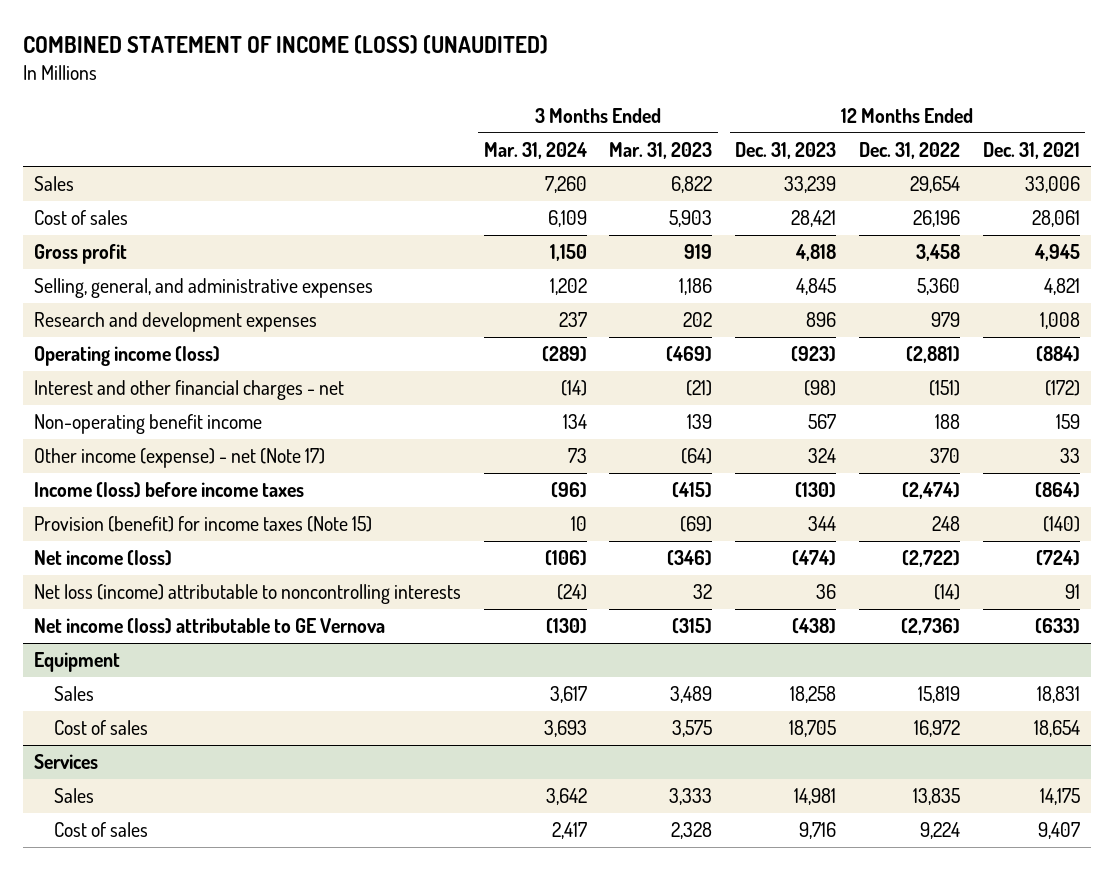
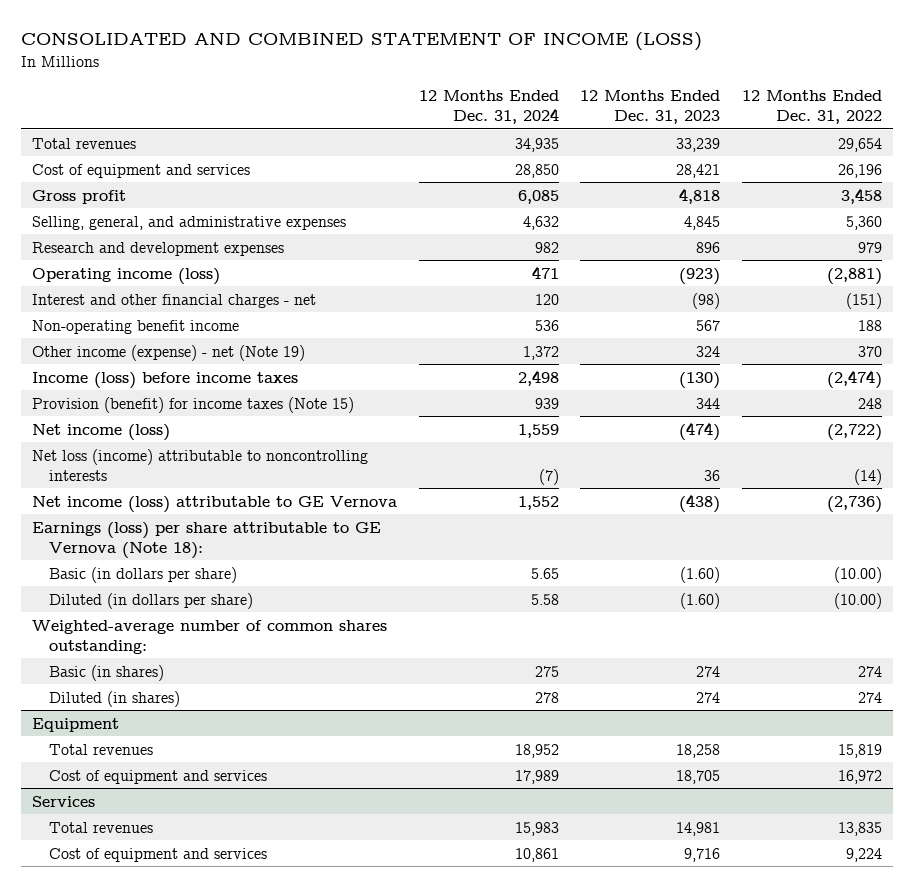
- COMBINED STATEMENT OF INCOME (LOSS) (UNAUDITED)
+ CONSOLIDATED AND COMBINED STATEMENT OF INCOME (LOSS)
- | 3 Months Ended Mar. 31, 2024 | 3 Months Ended Mar. 31, 2023 | 12 Months Ended Dec. 31, 2023 | 12 Months Ended Dec. 31, 2022 | 12 Months Ended Dec. 31, 2021
+ | 12 Months Ended Dec. 31, 2024 | 12 Months Ended Dec. 31, 2023 | 12 Months Ended Dec. 31, 2022
- Sales | 7,260 | 6,822 | 33,239 | 29,654 | 33,006
- Cost of sales | 6,109 | 5,903 | 28,421 | 26,196 | 28,061
+ Total revenues | 34,935 | 33,239 | 29,654
+ Cost of equipment and services | 28,850 | 28,421 | 26,196
- Other income (expense) - net (Note 17) | 73 | (64) | 324 | 370 | 33
+ Other income (expense) - net (Note 19) | 1,372 | 324 | 370
+ Earnings (loss) per share attributable to GE Vernova (Note 18):
+ Basic (in dollars per share) | 5.65 | (1.60) | (10.00)
+ Diluted (in dollars per share) | 5.58 | (1.60) | (10.00)
+ Weighted-average number of common shares outstanding:
+ Basic (in shares) | 275 | 274 | 274
+ Diluted (in shares) | 278 | 274 | 274
@ Equipment
- Sales | 3,617 | 3,489 | 18,258 | 15,819 | 18,831
- Cost of sales | 3,693 | 3,575 | 18,705 | 16,972 | 18,654
+ Total revenues | 18,952 | 18,258 | 15,819
+ Cost of equipment and services | 17,989 | 18,705 | 16,972
@ Services
- Sales | 3,642 | 3,333 | 14,981 | 13,835 | 14,175
- Cost of sales | 2,417 | 2,328 | 9,716 | 9,224 | 9,407
+ Total revenues | 15,983 | 14,981 | 13,835
+ Cost of equipment and services | 10,861 | 9,716 | 9,224

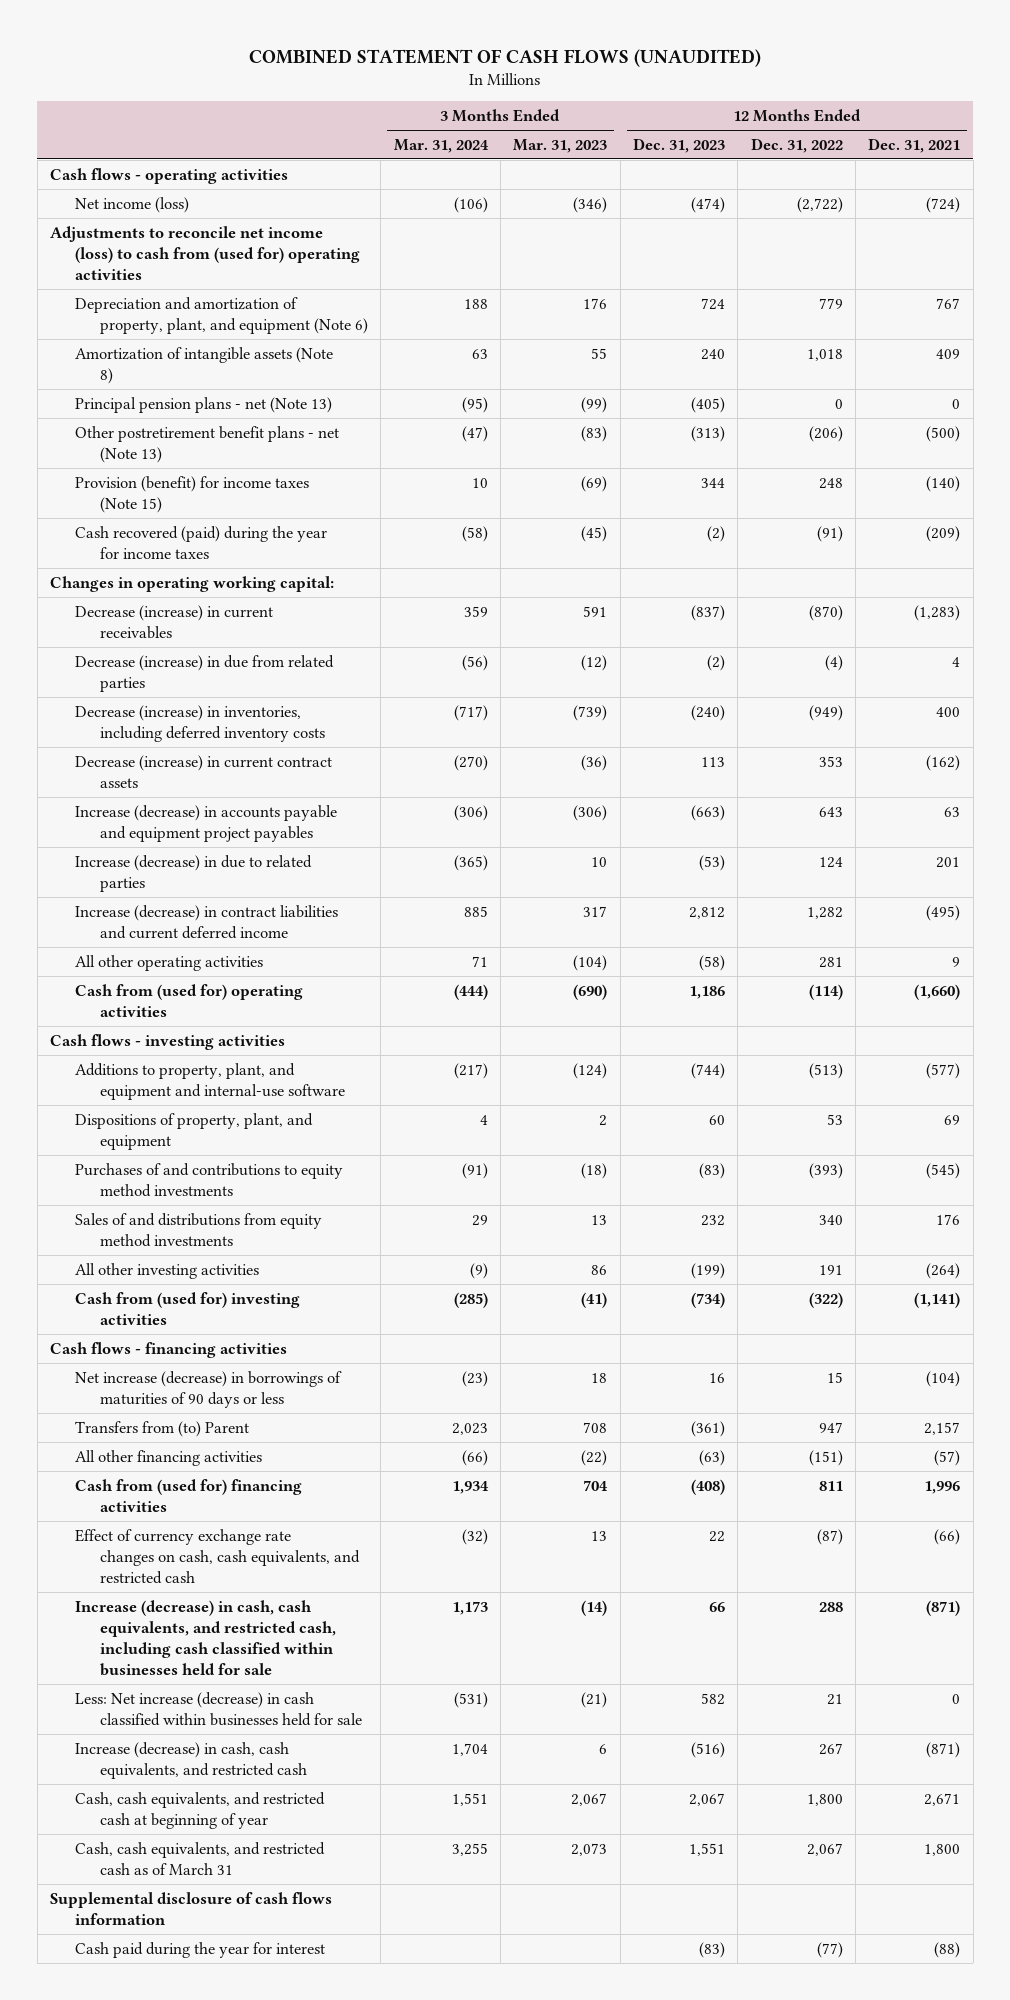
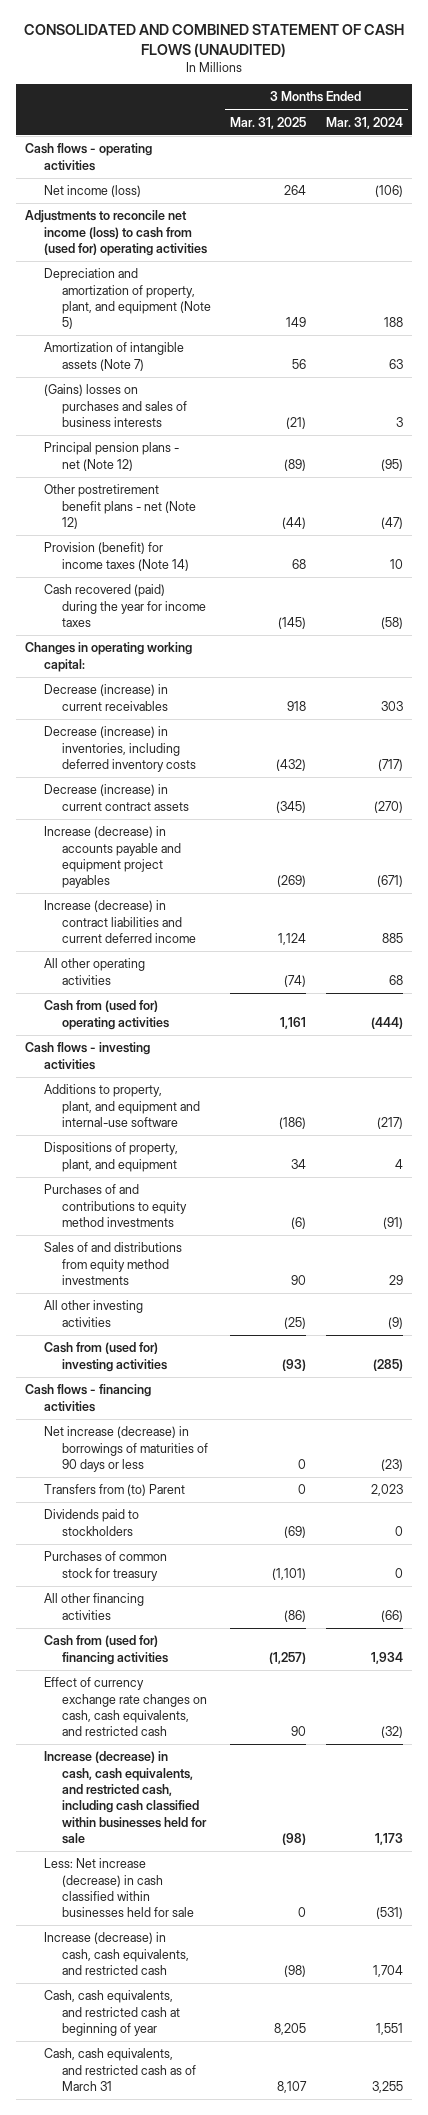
- COMBINED STATEMENT OF CASH FLOWS (UNAUDITED)
+ CONSOLIDATED AND COMBINED STATEMENT OF CASH FLOWS (UNAUDITED)
- | 3 Months Ended Mar. 31, 2024 | 3 Months Ended Mar. 31, 2023 | 12 Months Ended Dec. 31, 2023 | 12 Months Ended Dec. 31, 2022 | 12 Months Ended Dec. 31, 2021
+ | 3 Months Ended Mar. 31, 2025 | 3 Months Ended Mar. 31, 2024
- Depreciation and amortization of property, plant, and equipment (Note 6) | 188 | 176 | 724 | 779 | 767
- Amortization of intangible assets (Note 8) | 63 | 55 | 240 | 1,018 | 409
- Principal pension plans - net (Note 13) | (95) | (99) | (405) | 0 | 0
- Other postretirement benefit plans - net (Note 13) | (47) | (83) | (313) | (206) | (500)
- Provision (benefit) for income taxes (Note 15) | 10 | (69) | 344 | 248 | (140)
+ Depreciation and amortization of property, plant, and equipment (Note 5) | 149 | 188
+ Amortization of intangible assets (Note 7) | 56 | 63
+ (Gains) losses on purchases and sales of business interests | (21) | 3
+ Principal pension plans - net (Note 12) | (89) | (95)
+ Other postretirement benefit plans - net (Note 12) | (44) | (47)
+ Provision (benefit) for income taxes (Note 14) | 68 | 10
- Decrease (increase) in current receivables | 359 | 591 | (837) | (870) | (1,283)
- Decrease (increase) in due from related parties | (56) | (12) | (2) | (4) | 4
+ Decrease (increase) in current receivables | 918 | 303
- Increase (decrease) in accounts payable and equipment project payables | (306) | (306) | (663) | 643 | 63
- Increase (decrease) in due to related parties | (365) | 10 | (53) | 124 | 201
+ Increase (decrease) in accounts payable and equipment project payables | (269) | (671)
- All other operating activities | 71 | (104) | (58) | 281 | 9
+ All other operating activities | (74) | 68
+ Dividends paid to stockholders | (69) | 0
+ Purchases of common stock for treasury | (1,101) | 0
- Supplemental disclosure of cash flows information
- Cash paid during the year for interest | | | (83) | (77) | (88)

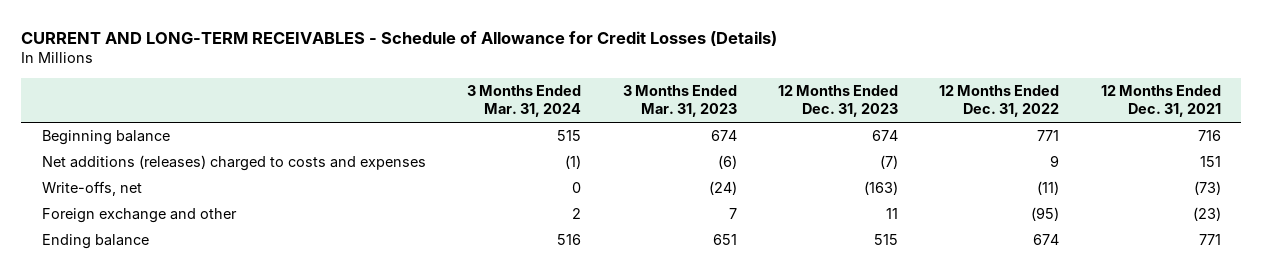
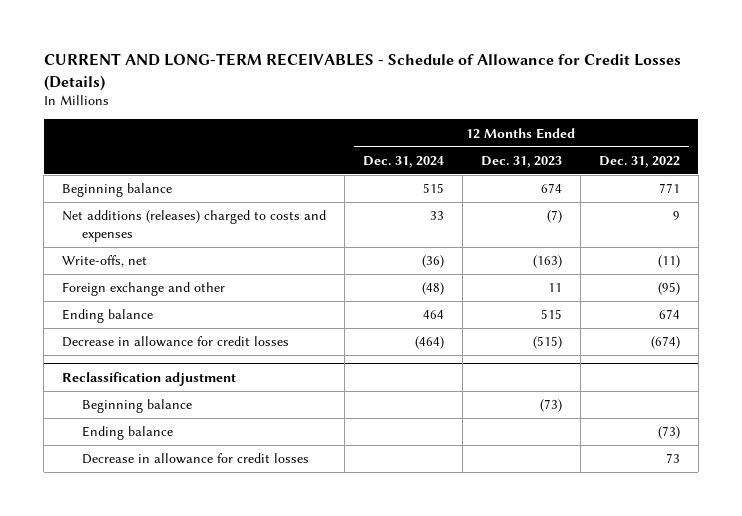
- | 3 Months Ended Mar. 31, 2024 | 3 Months Ended Mar. 31, 2023 | 12 Months Ended Dec. 31, 2023 | 12 Months Ended Dec. 31, 2022 | 12 Months Ended Dec. 31, 2021
+ | 12 Months Ended Dec. 31, 2024 | 12 Months Ended Dec. 31, 2023 | 12 Months Ended Dec. 31, 2022
+ Decrease in allowance for credit losses | (464) | (515) | (674)
+ Reclassification adjustment
+ Beginning balance | | (73) |
+ Ending balance | | | (73)
+ Decrease in allowance for credit losses | | | 73

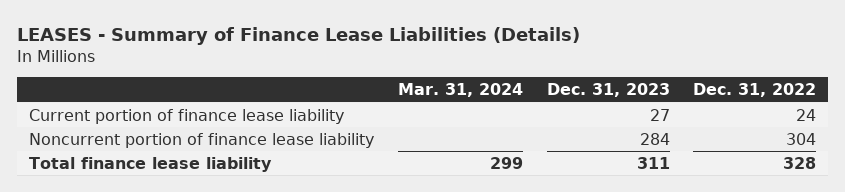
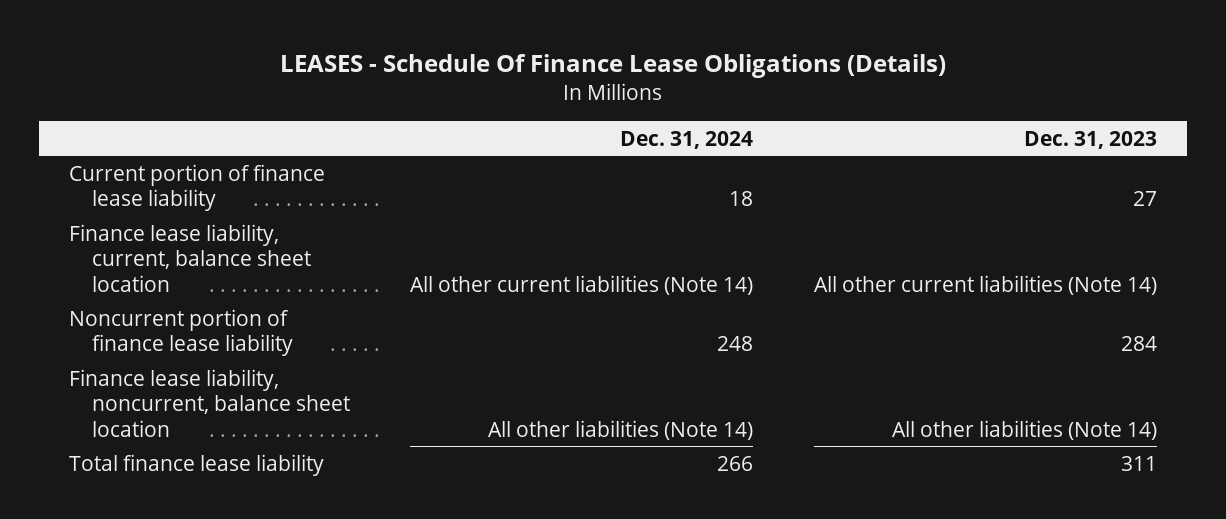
- LEASES - Summary of Finance Lease Liabilities (Details)
+ LEASES - Schedule Of Finance Lease Obligations (Details)
- | Mar. 31, 2024 | Dec. 31, 2023 | Dec. 31, 2022
+ | Dec. 31, 2024 | Dec. 31, 2023
+ Finance lease liability, current, balance sheet location | All other current liabilities (Note 14) | All other current liabilities (Note 14)
+ Finance lease liability, noncurrent, balance sheet location | All other liabilities (Note 14) | All other liabilities (Note 14)

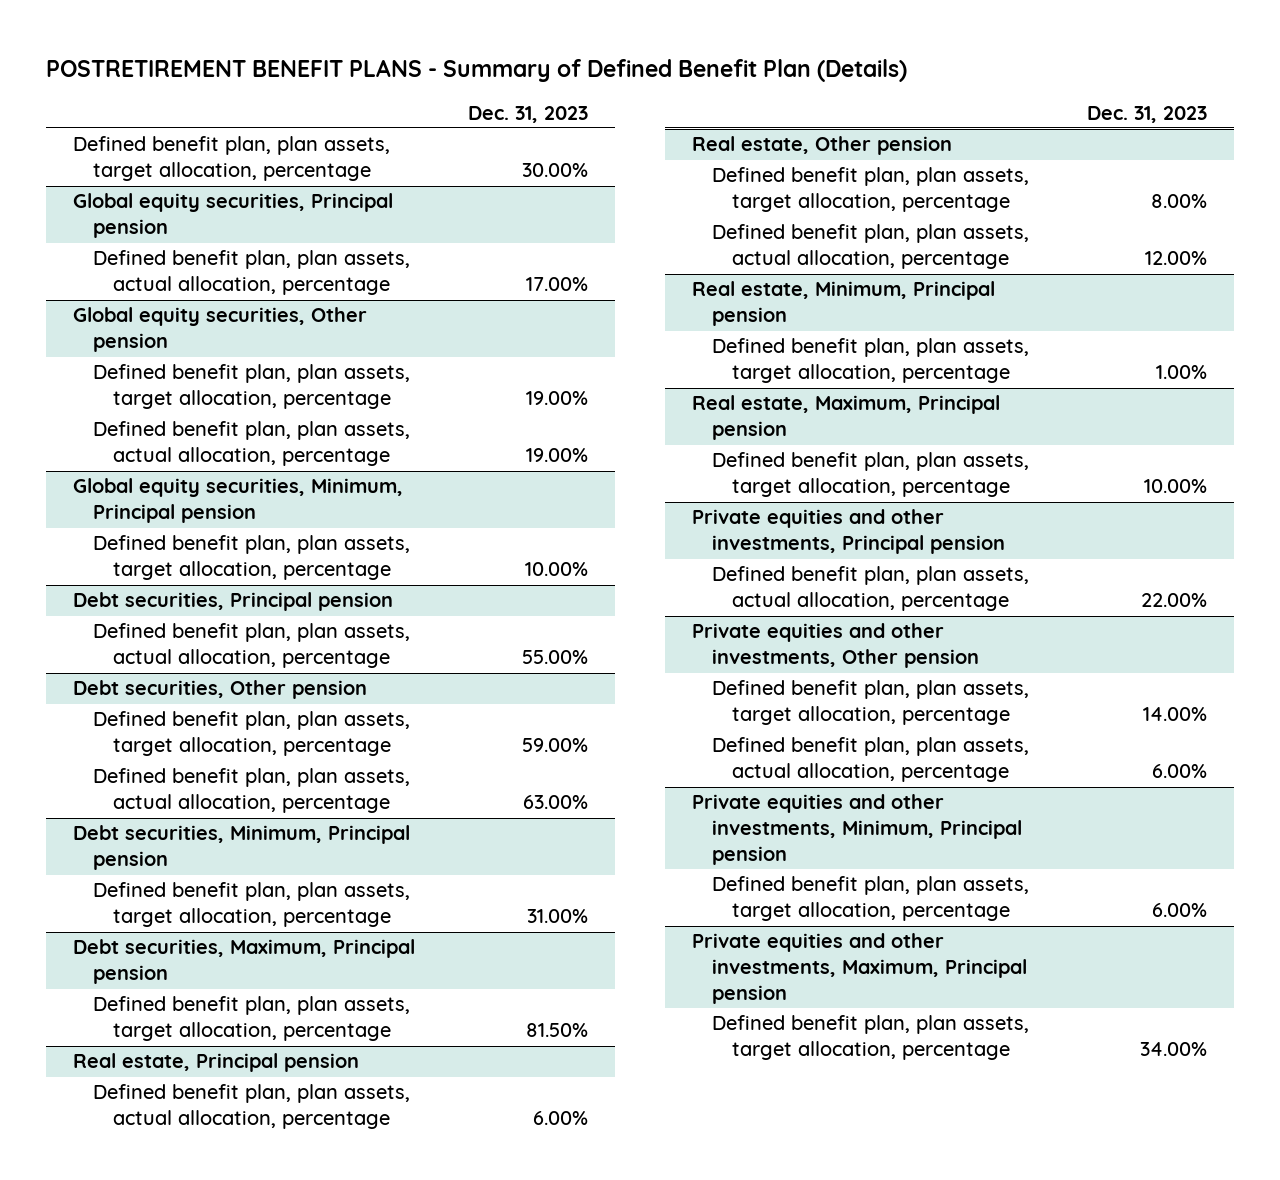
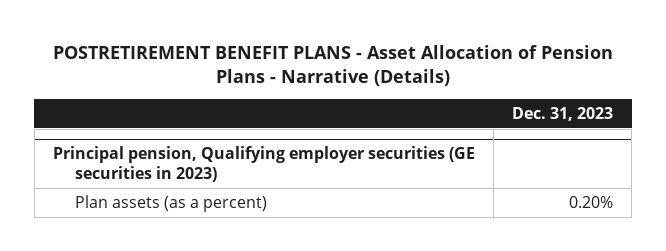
- POSTRETIREMENT BENEFIT PLANS - Summary of Defined Benefit Plan (Details)
+ POSTRETIREMENT BENEFIT PLANS - Asset Allocation of Pension Plans - Narrative (Details)
- Defined benefit plan, plan assets, target allocation, percentage | 30.00%
- Global equity securities, Principal pension
- Defined benefit plan, plan assets, actual allocation, percentage | 17.00%
- Global equity securities, Other pension
- Defined benefit plan, plan assets, target allocation, percentage | 19.00%
- Defined benefit plan, plan assets, actual allocation, percentage | 19.00%
- Global equity securities, Minimum, Principal pension
- Defined benefit plan, plan assets, target allocation, percentage | 10.00%
- Debt securities, Principal pension
- Defined benefit plan, plan assets, actual allocation, percentage | 55.00%
- Debt securities, Other pension
- Defined benefit plan, plan assets, target allocation, percentage | 59.00%
- Defined benefit plan, plan assets, actual allocation, percentage | 63.00%
- Debt securities, Minimum, Principal pension
- Defined benefit plan, plan assets, target allocation, percentage | 31.00%
- Debt securities, Maximum, Principal pension
- Defined benefit plan, plan assets, target allocation, percentage | 81.50%
- Real estate, Principal pension
- Defined benefit plan, plan assets, actual allocation, percentage | 6.00%
- Real estate, Other pension
- Defined benefit plan, plan assets, target allocation, percentage | 8.00%
- Defined benefit plan, plan assets, actual allocation, percentage | 12.00%
- Real estate, Minimum, Principal pension
- Defined benefit plan, plan assets, target allocation, percentage | 1.00%
- Real estate, Maximum, Principal pension
- Defined benefit plan, plan assets, target allocation, percentage | 10.00%
- Private equities and other investments, Principal pension
- Defined benefit plan, plan assets, actual allocation, percentage | 22.00%
- Private equities and other investments, Other pension
- Defined benefit plan, plan assets, target allocation, percentage | 14.00%
- Defined benefit plan, plan assets, actual allocation, percentage | 6.00%
- Private equities and other investments, Minimum, Principal pension
- Defined benefit plan, plan assets, target allocation, percentage | 6.00%
- Private equities and other investments, Maximum, Principal pension
- Defined benefit plan, plan assets, target allocation, percentage | 34.00%
+ Principal pension, Qualifying employer securities (GE securities in 2023)
+ Plan assets (as a percent) | 0.20%

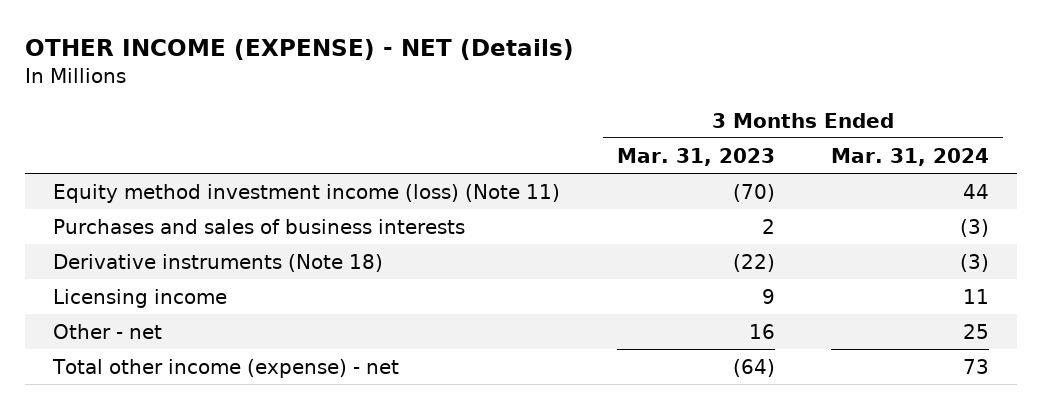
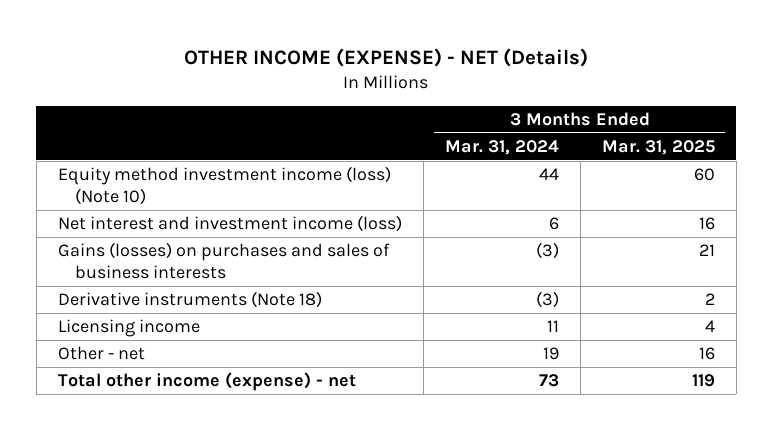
- | 3 Months Ended Mar. 31, 2023 | 3 Months Ended Mar. 31, 2024
+ | 3 Months Ended Mar. 31, 2024 | 3 Months Ended Mar. 31, 2025
- Equity method investment income (loss) (Note 11) | (70) | 44
- Purchases and sales of business interests | 2 | (3)
+ Equity method investment income (loss) (Note 10) | 44 | 60
+ Net interest and investment income (loss) | 6 | 16
+ Gains (losses) on purchases and sales of business interests | (3) | 21
- Other - net | 16 | 25
+ Other - net | 19 | 16

